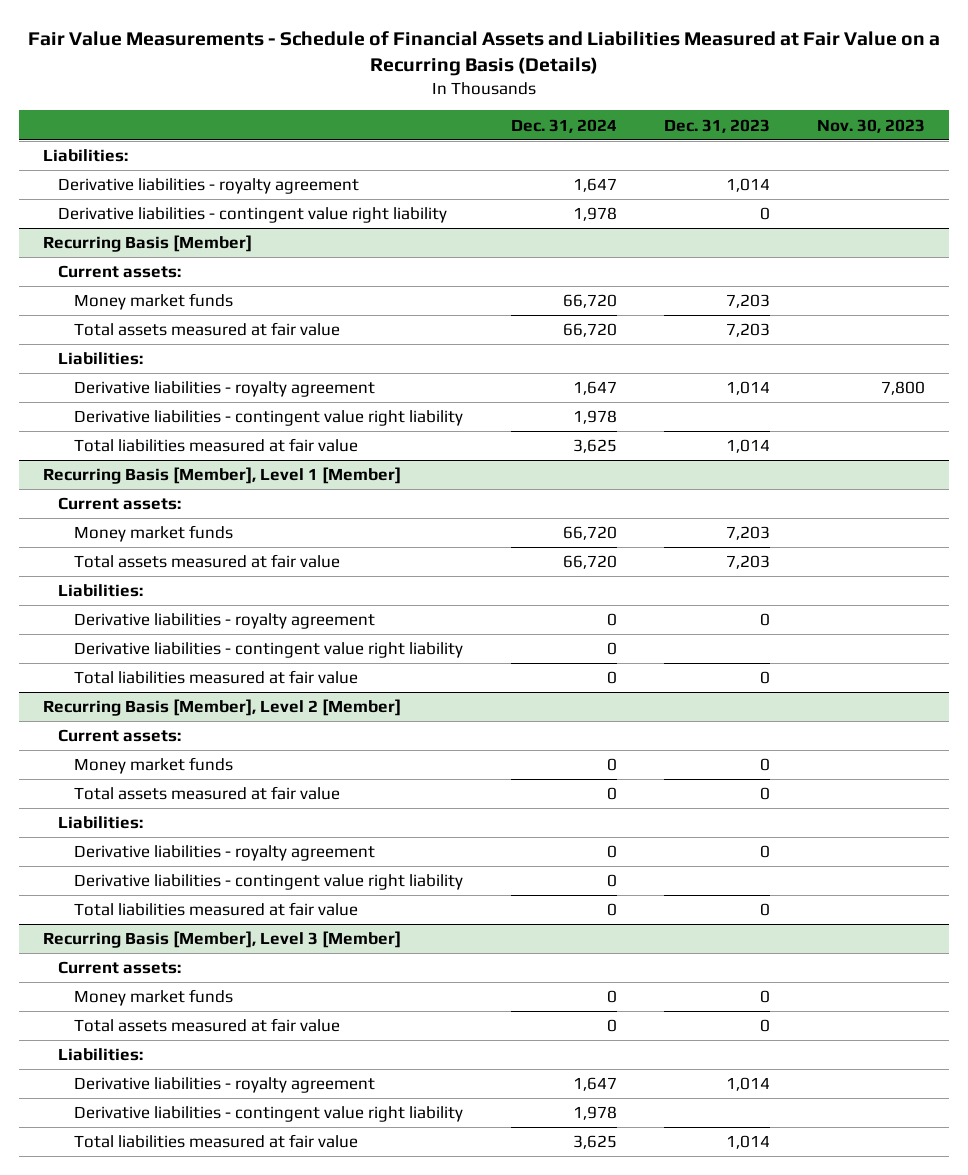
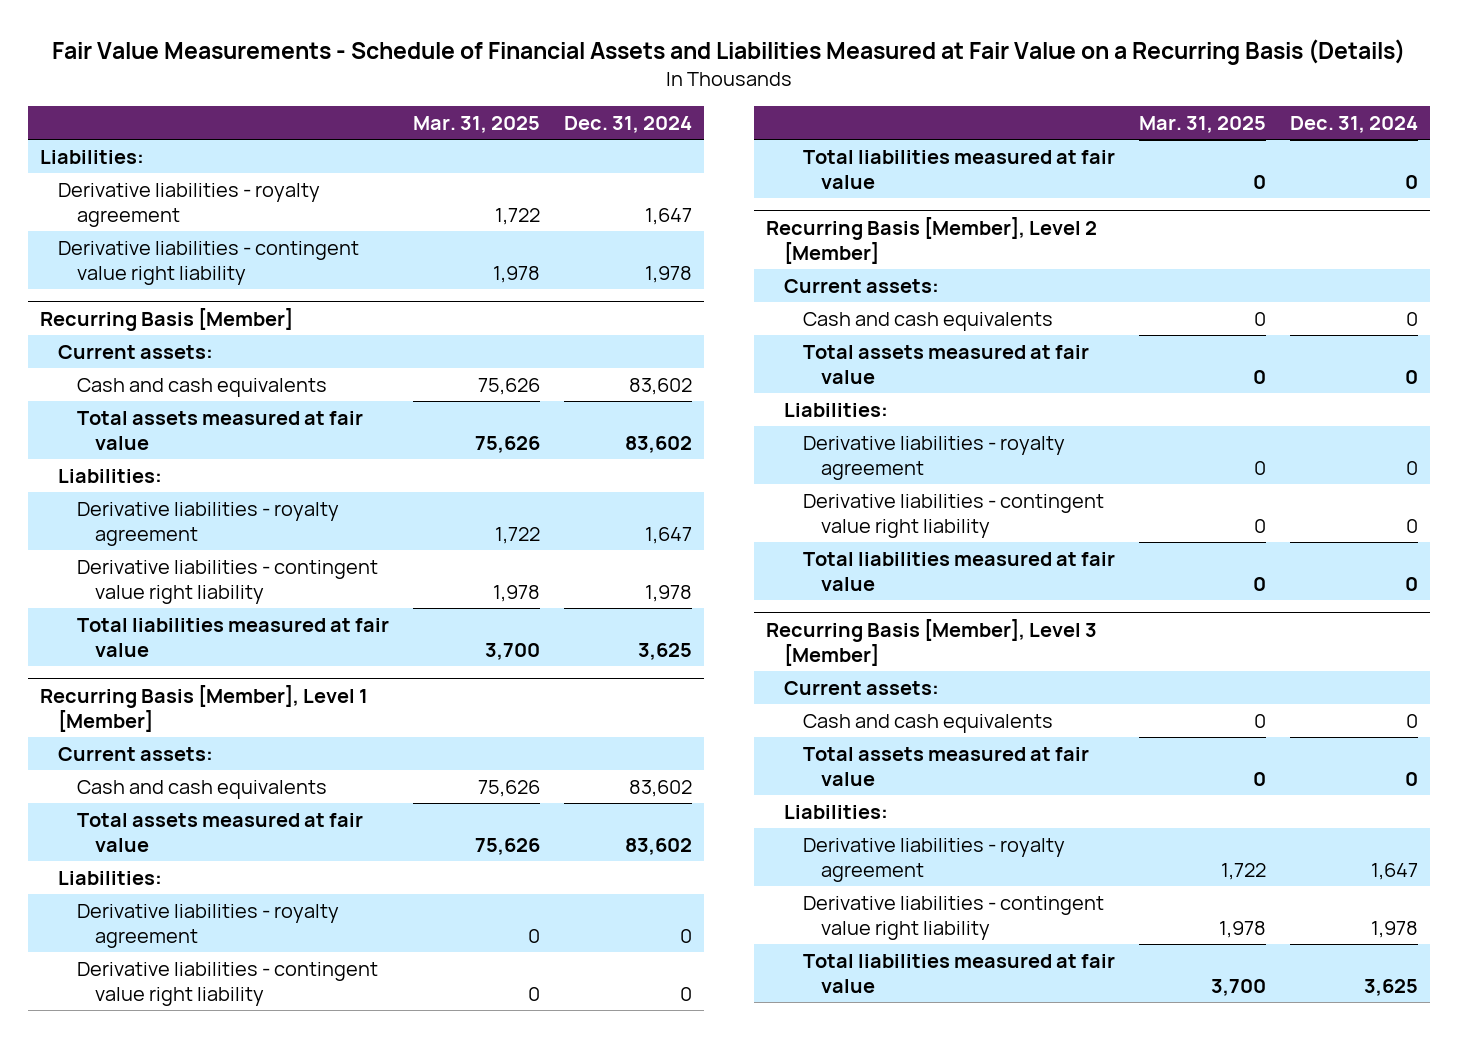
- | Dec. 31, 2024 | Dec. 31, 2023 | Nov. 30, 2023
+ | Mar. 31, 2025 | Dec. 31, 2024
@ Recurring Basis [Member]
- Money market funds | 66,720 | 7,203 |
- Total assets measured at fair value | 66,720 | 7,203 |
+ Cash and cash equivalents | 75,626 | 83,602
+ Total assets measured at fair value | 75,626 | 83,602
@ Recurring Basis [Member], Level 1 [Member]
- Money market funds | 66,720 | 7,203 |
- Total assets measured at fair value | 66,720 | 7,203 |
+ Cash and cash equivalents | 75,626 | 83,602
+ Total assets measured at fair value | 75,626 | 83,602
@ Recurring Basis [Member], Level 2 [Member]
- Money market funds | 0 | 0 |
+ Cash and cash equivalents | 0 | 0
@ Recurring Basis [Member], Level 3 [Member]
- Money market funds | 0 | 0 |
+ Cash and cash equivalents | 0 | 0

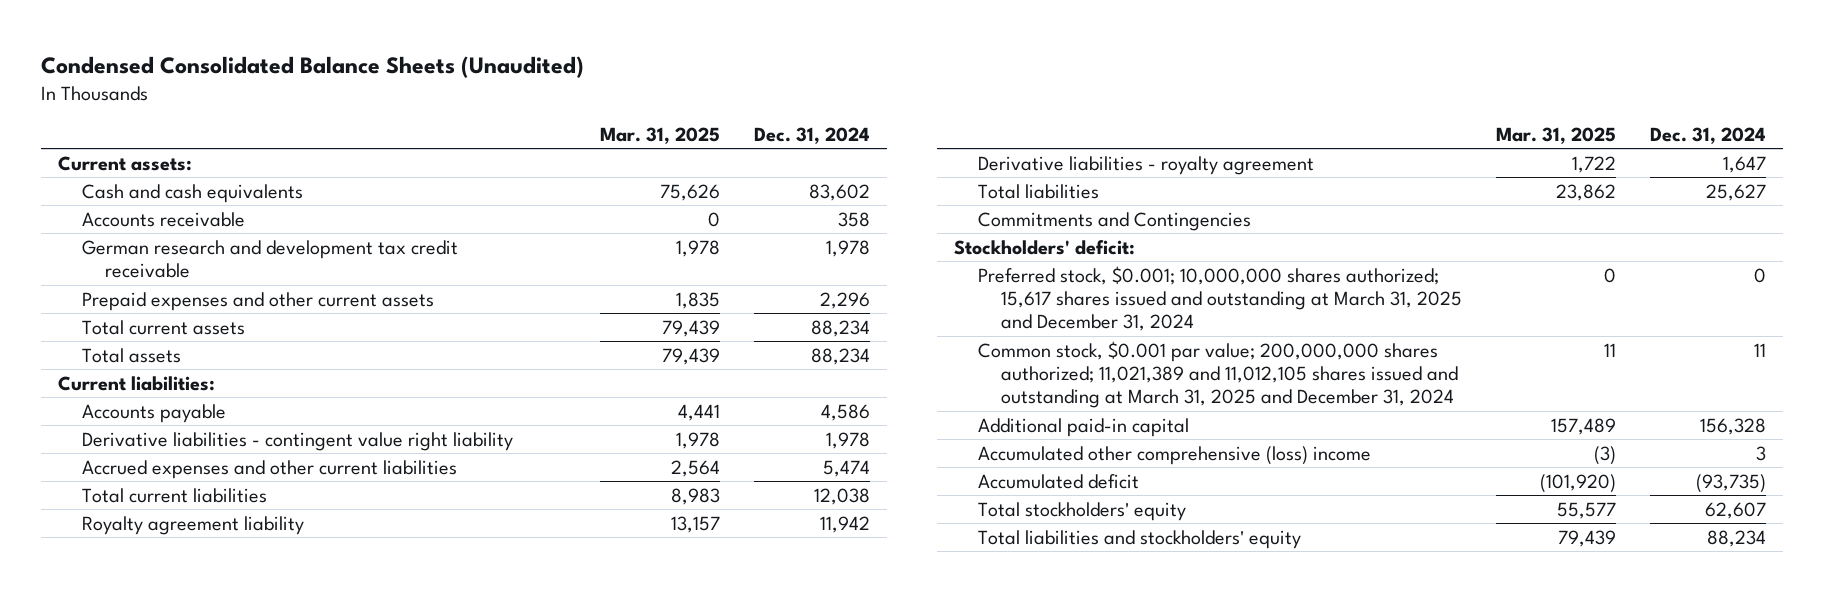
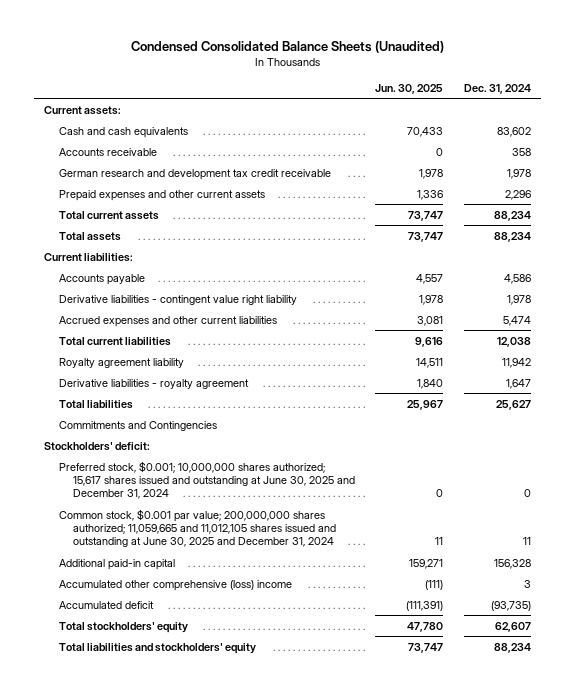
- | Mar. 31, 2025 | Dec. 31, 2024
+ | Jun. 30, 2025 | Dec. 31, 2024
- Preferred stock, $0.001; 10,000,000 shares authorized; 15,617 shares issued and outstanding at March 31, 2025 and December 31, 2024 | 0 | 0
- Common stock, $0.001 par value; 200,000,000 shares authorized; 11,021,389 and 11,012,105 shares issued and outstanding at March 31, 2025 and December 31, 2024 | 11 | 11
+ Preferred stock, $0.001; 10,000,000 shares authorized; 15,617 shares issued and outstanding at June 30, 2025 and December 31, 2024 | 0 | 0
+ Common stock, $0.001 par value; 200,000,000 shares authorized; 11,059,665 and 11,012,105 shares issued and outstanding at June 30, 2025 and December 31, 2024 | 11 | 11

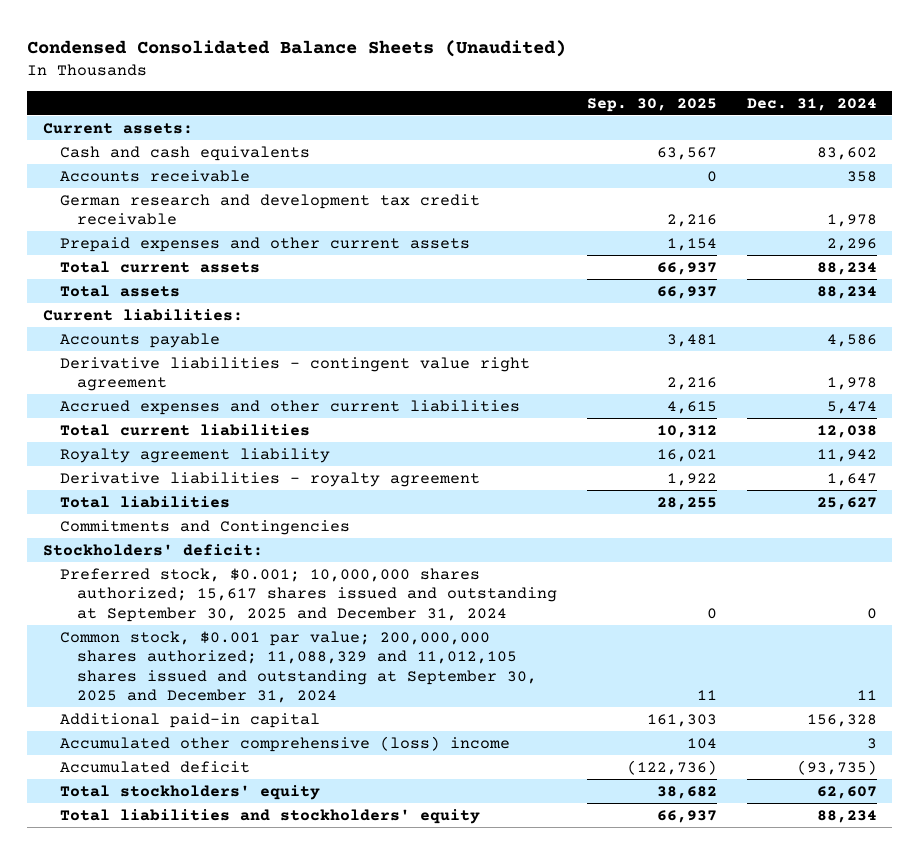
- | Jun. 30, 2025 | Dec. 31, 2024
+ | Sep. 30, 2025 | Dec. 31, 2024
- Derivative liabilities - contingent value right liability | 1,978 | 1,978
+ Derivative liabilities - contingent value right agreement | 2,216 | 1,978
- Preferred stock, $0.001; 10,000,000 shares authorized; 15,617 shares issued and outstanding at June 30, 2025 and December 31, 2024 | 0 | 0
- Common stock, $0.001 par value; 200,000,000 shares authorized; 11,059,665 and 11,012,105 shares issued and outstanding at June 30, 2025 and December 31, 2024 | 11 | 11
+ Preferred stock, $0.001; 10,000,000 shares authorized; 15,617 shares issued and outstanding at September 30, 2025 and December 31, 2024 | 0 | 0
+ Common stock, $0.001 par value; 200,000,000 shares authorized; 11,088,329 and 11,012,105 shares issued and outstanding at September 30, 2025 and December 31, 2024 | 11 | 11

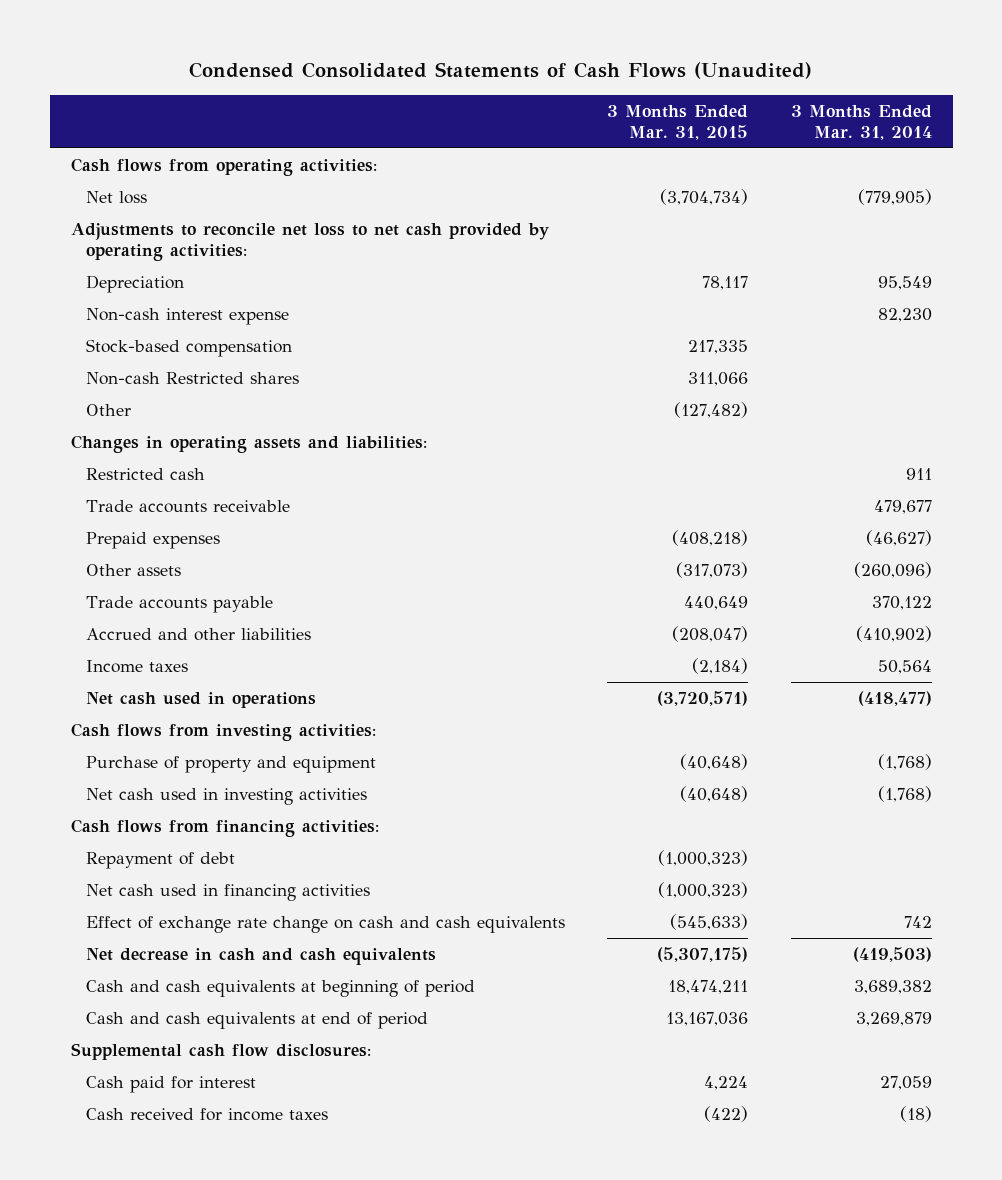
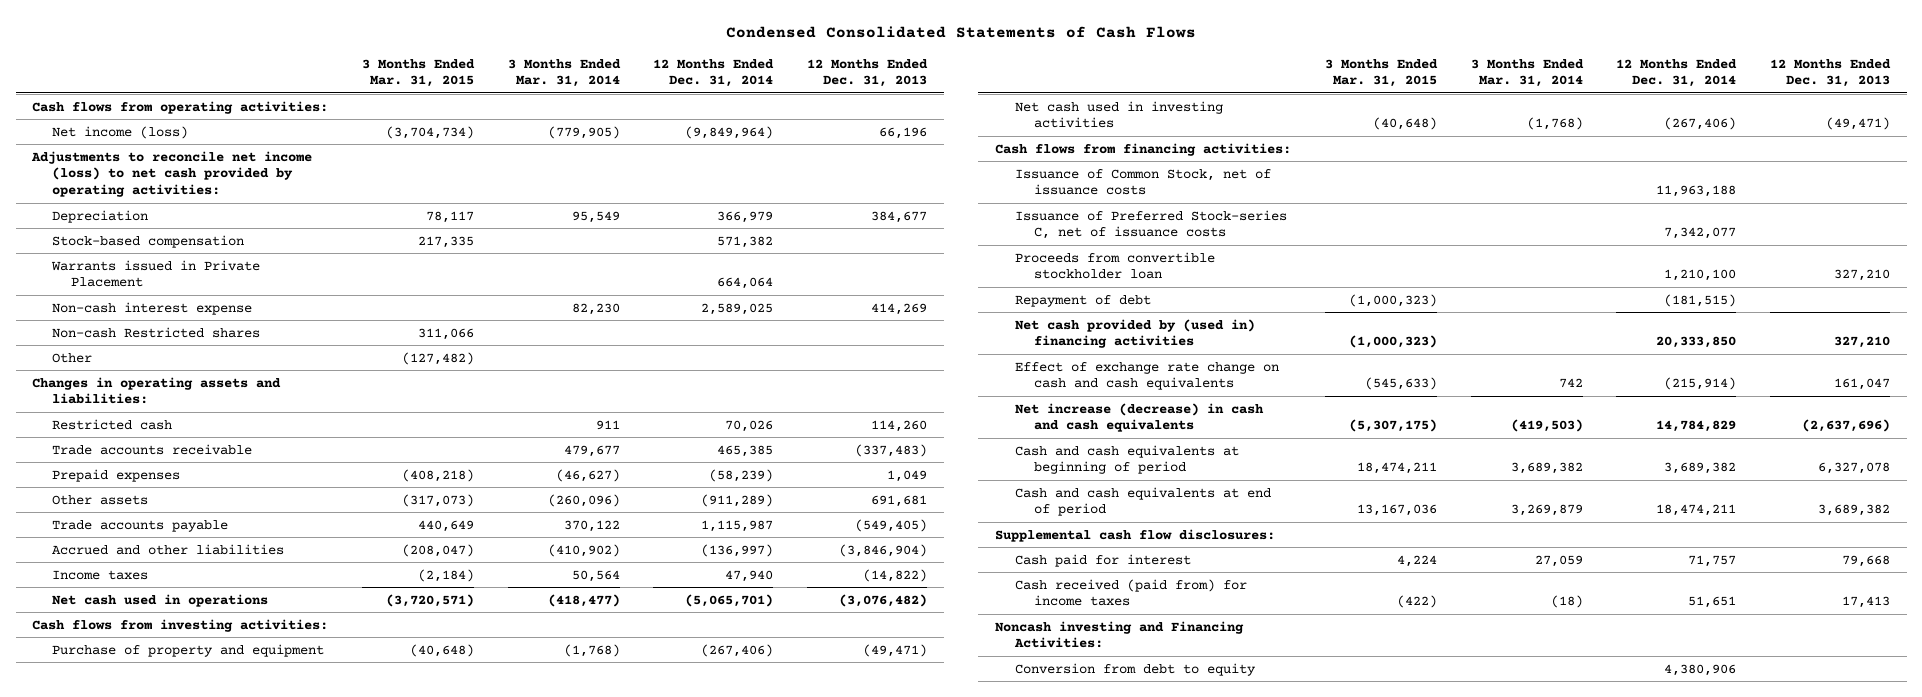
- Condensed Consolidated Statements of Cash Flows (Unaudited)
+ Condensed Consolidated Statements of Cash Flows
- | 3 Months Ended Mar. 31, 2015 | 3 Months Ended Mar. 31, 2014
+ | 3 Months Ended Mar. 31, 2015 | 3 Months Ended Mar. 31, 2014 | 12 Months Ended Dec. 31, 2014 | 12 Months Ended Dec. 31, 2013
- Net loss | (3,704,734) | (779,905)
- Adjustments to reconcile net loss to net cash provided by operating activities:
+ Net income (loss) | (3,704,734) | (779,905) | (9,849,964) | 66,196
+ Adjustments to reconcile net income (loss) to net cash provided by operating activities:
+ Warrants issued in Private Placement | | | 664,064 |
moved down: Non-cash interest expense | | 82,230 | 2,589,025 | 414,269
+ Issuance of Common Stock, net of issuance costs | | | 11,963,188 |
+ Issuance of Preferred Stock-series C, net of issuance costs | | | 7,342,077 |
+ Proceeds from convertible stockholder loan | | | 1,210,100 | 327,210
- Net cash used in financing activities | (1,000,323) |
+ Net cash provided by (used in) financing activities | (1,000,323) | | 20,333,850 | 327,210
- Net decrease in cash and cash equivalents | (5,307,175) | (419,503)
+ Net increase (decrease) in cash and cash equivalents | (5,307,175) | (419,503) | 14,784,829 | (2,637,696)
- Cash received for income taxes | (422) | (18)
+ Cash received (paid from) for income taxes | (422) | (18) | 51,651 | 17,413
+ Noncash investing and Financing Activities:
+ Conversion from debt to equity | | | 4,380,906 |

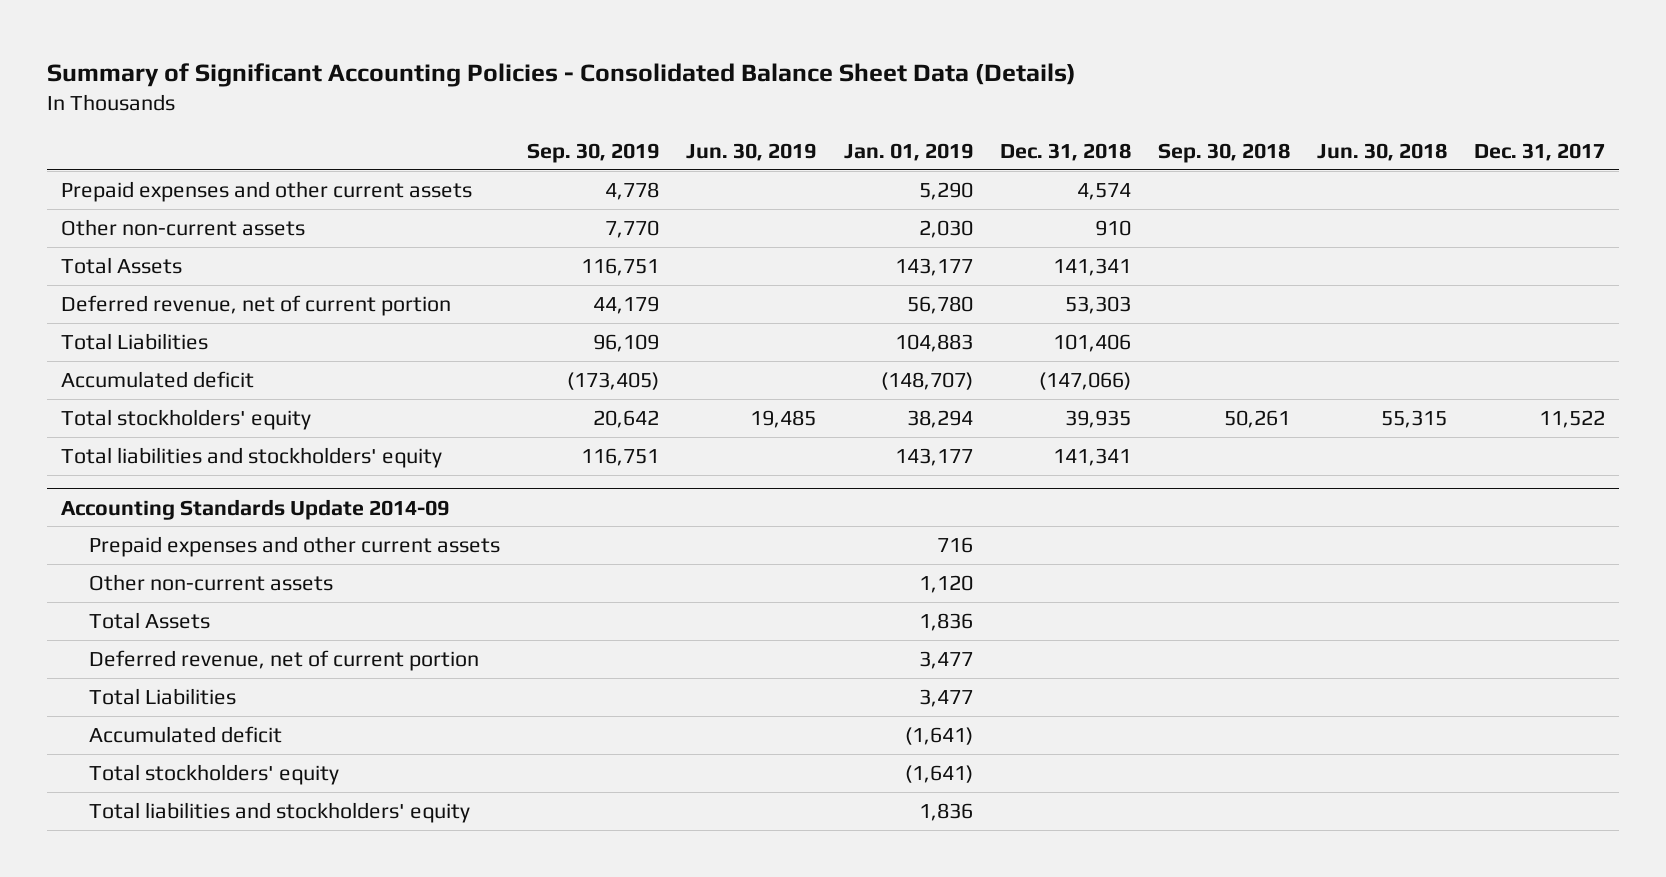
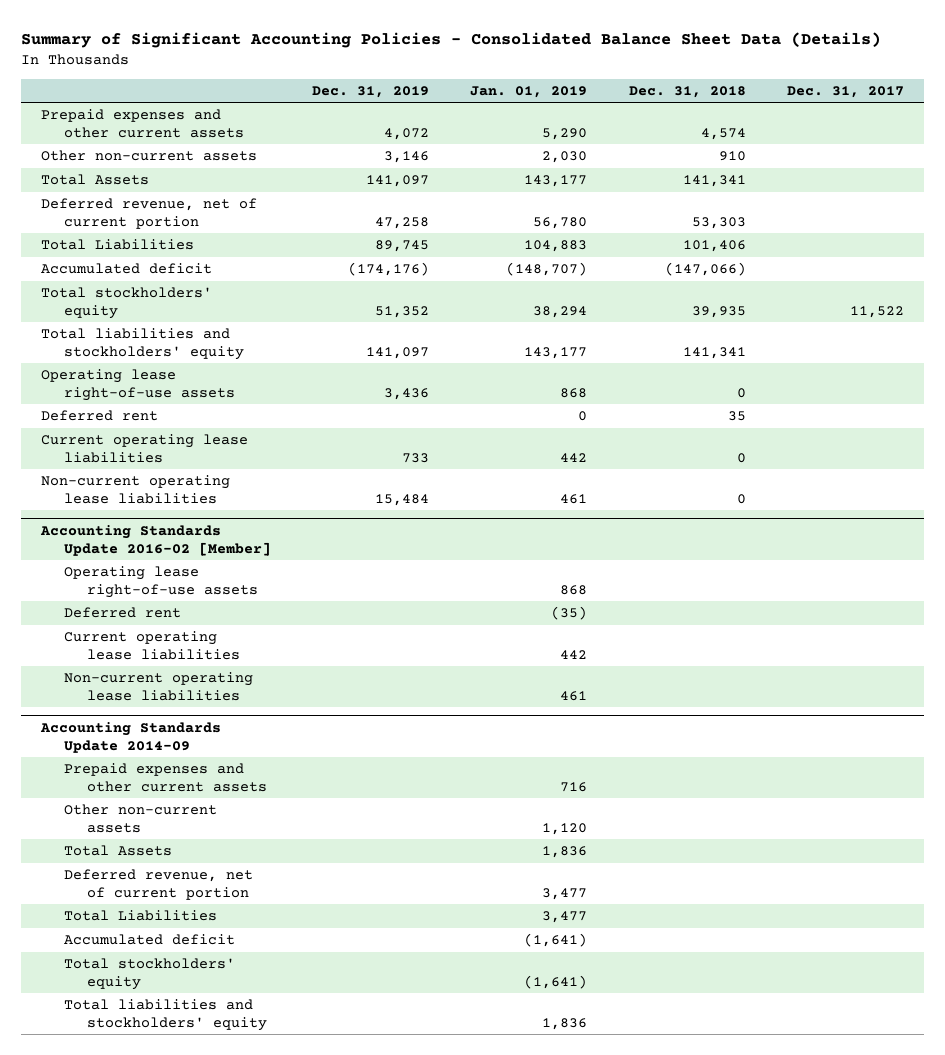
- | Sep. 30, 2019 | Jun. 30, 2019 | Jan. 01, 2019 | Dec. 31, 2018 | Sep. 30, 2018 | Jun. 30, 2018 | Dec. 31, 2017
+ | Dec. 31, 2019 | Jan. 01, 2019 | Dec. 31, 2018 | Dec. 31, 2017
+ Operating lease right-of-use assets | 3,436 | 868 | 0 |
+ Deferred rent | | 0 | 35 |
+ Current operating lease liabilities | 733 | 442 | 0 |
+ Non-current operating lease liabilities | 15,484 | 461 | 0 |
+ Accounting Standards Update 2016-02 [Member]
+ Operating lease right-of-use assets | | 868 | |
+ Deferred rent | | (35) | |
+ Current operating lease liabilities | | 442 | |
+ Non-current operating lease liabilities | | 461 | |

